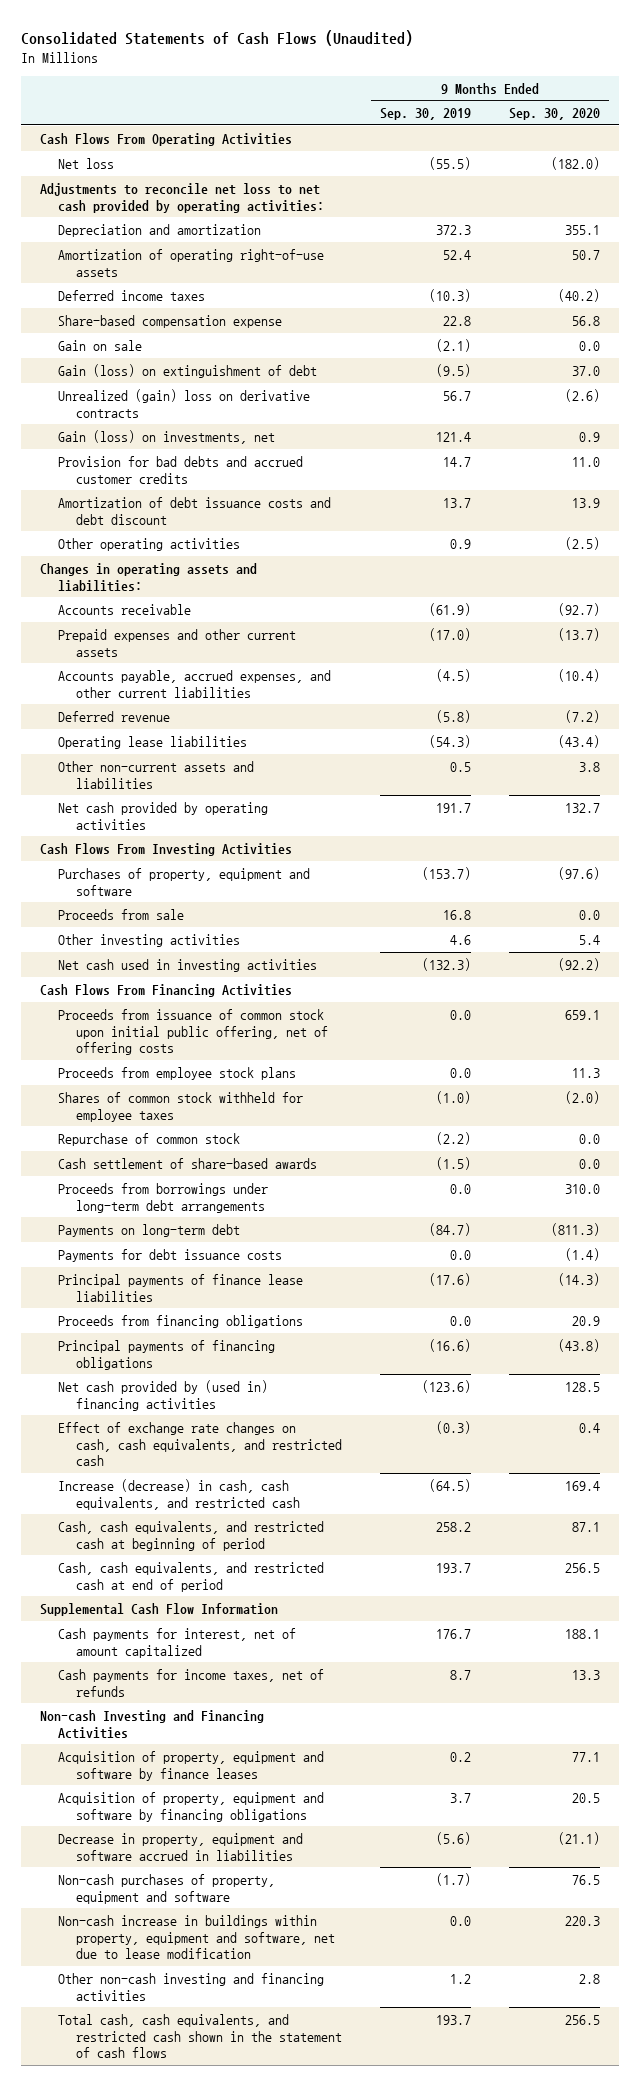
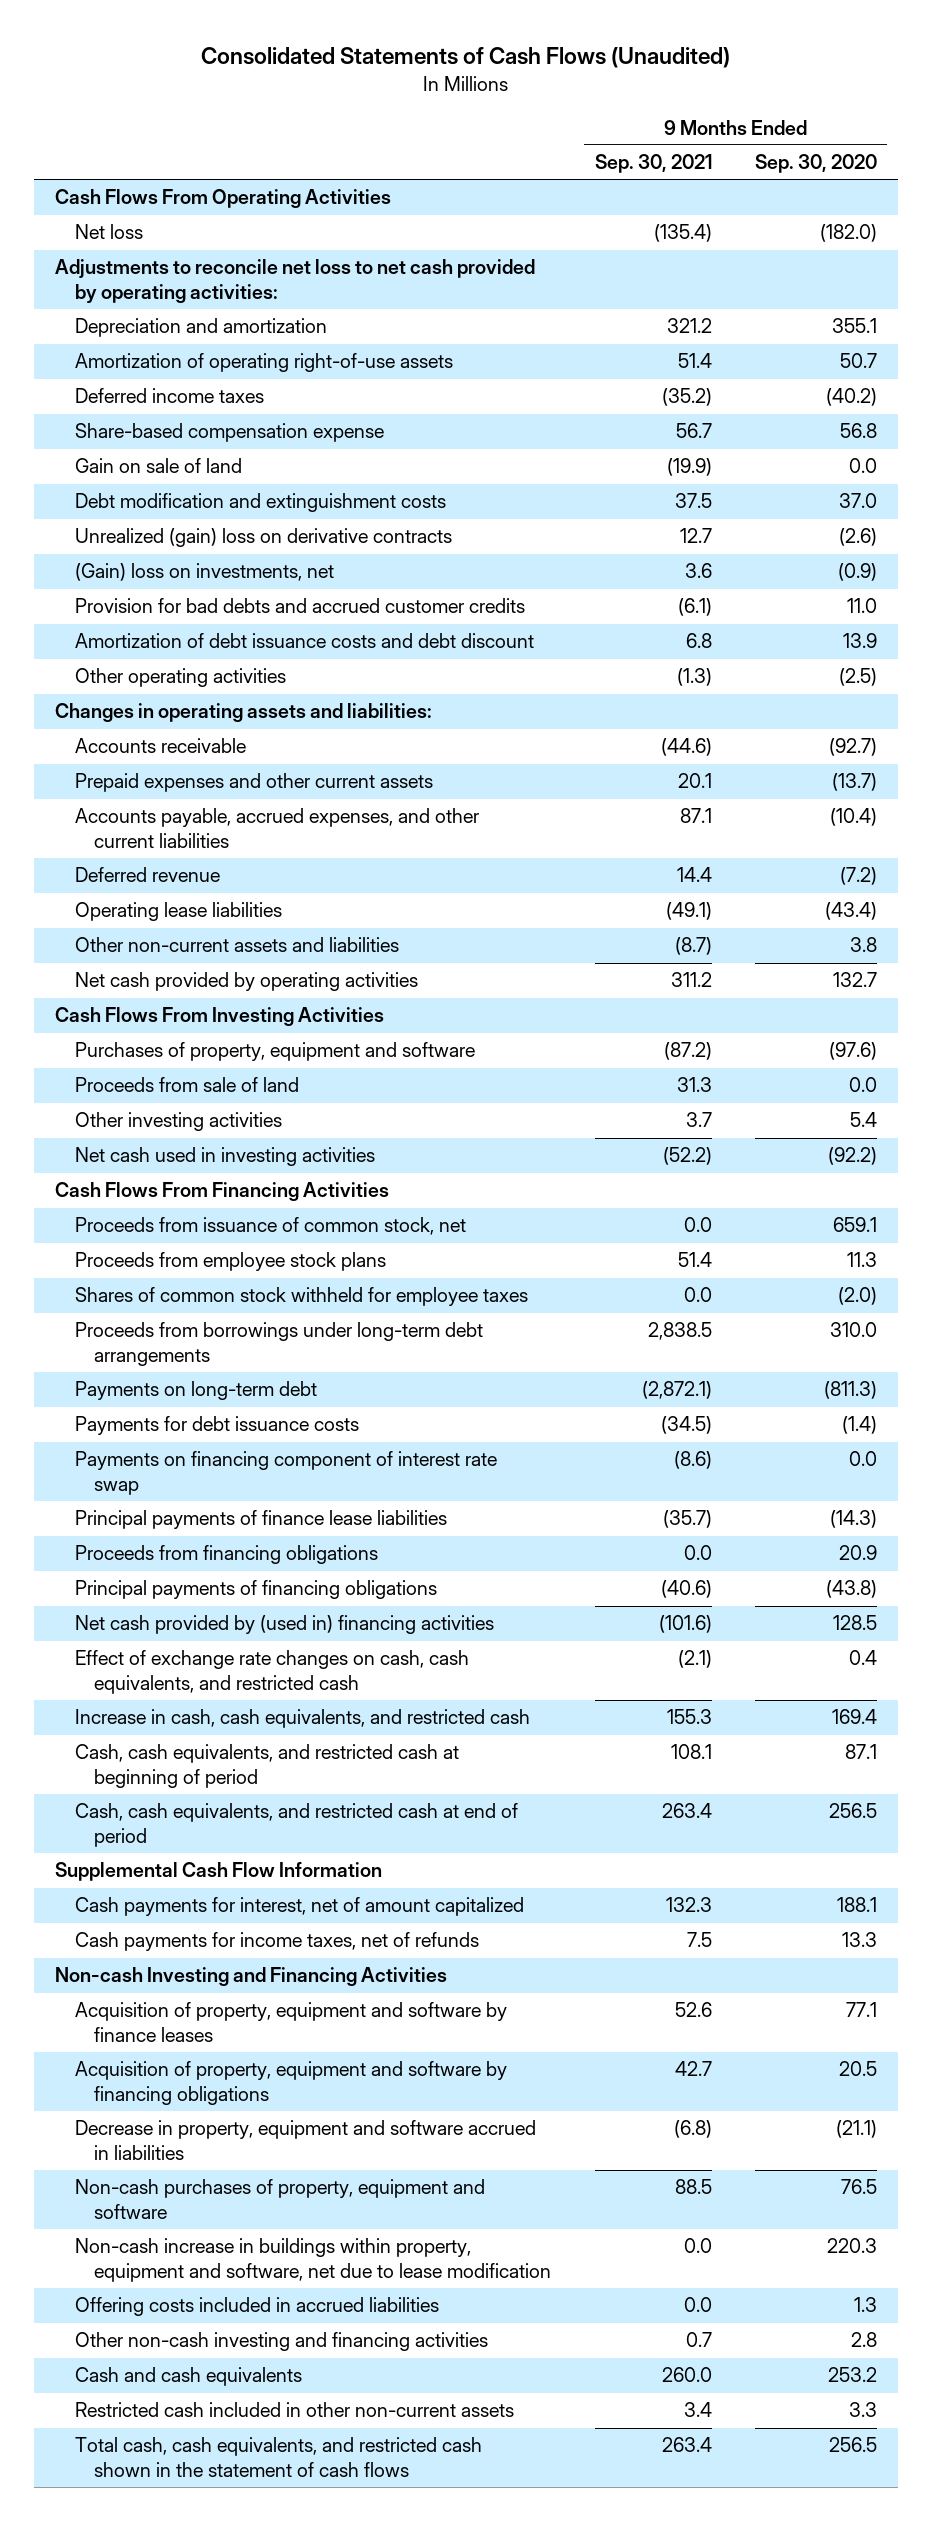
- | 9 Months Ended Sep. 30, 2019 | 9 Months Ended Sep. 30, 2020
+ | 9 Months Ended Sep. 30, 2021 | 9 Months Ended Sep. 30, 2020
- Gain on sale | (2.1) | 0.0
- Gain (loss) on extinguishment of debt | (9.5) | 37.0
+ Gain on sale of land | (19.9) | 0.0
+ Debt modification and extinguishment costs | 37.5 | 37.0
- Gain (loss) on investments, net | 121.4 | 0.9
+ (Gain) loss on investments, net | 3.6 | (0.9)
- Proceeds from sale | 16.8 | 0.0
+ Proceeds from sale of land | 31.3 | 0.0
- Proceeds from issuance of common stock upon initial public offering, net of offering costs | 0.0 | 659.1
+ Proceeds from issuance of common stock, net | 0.0 | 659.1
- Repurchase of common stock | (2.2) | 0.0
- Cash settlement of share-based awards | (1.5) | 0.0
+ Payments on financing component of interest rate swap | (8.6) | 0.0
- Increase (decrease) in cash, cash equivalents, and restricted cash | (64.5) | 169.4
+ Increase in cash, cash equivalents, and restricted cash | 155.3 | 169.4
+ Offering costs included in accrued liabilities | 0.0 | 1.3
+ Cash and cash equivalents | 260.0 | 253.2
+ Restricted cash included in other non-current assets | 3.4 | 3.3

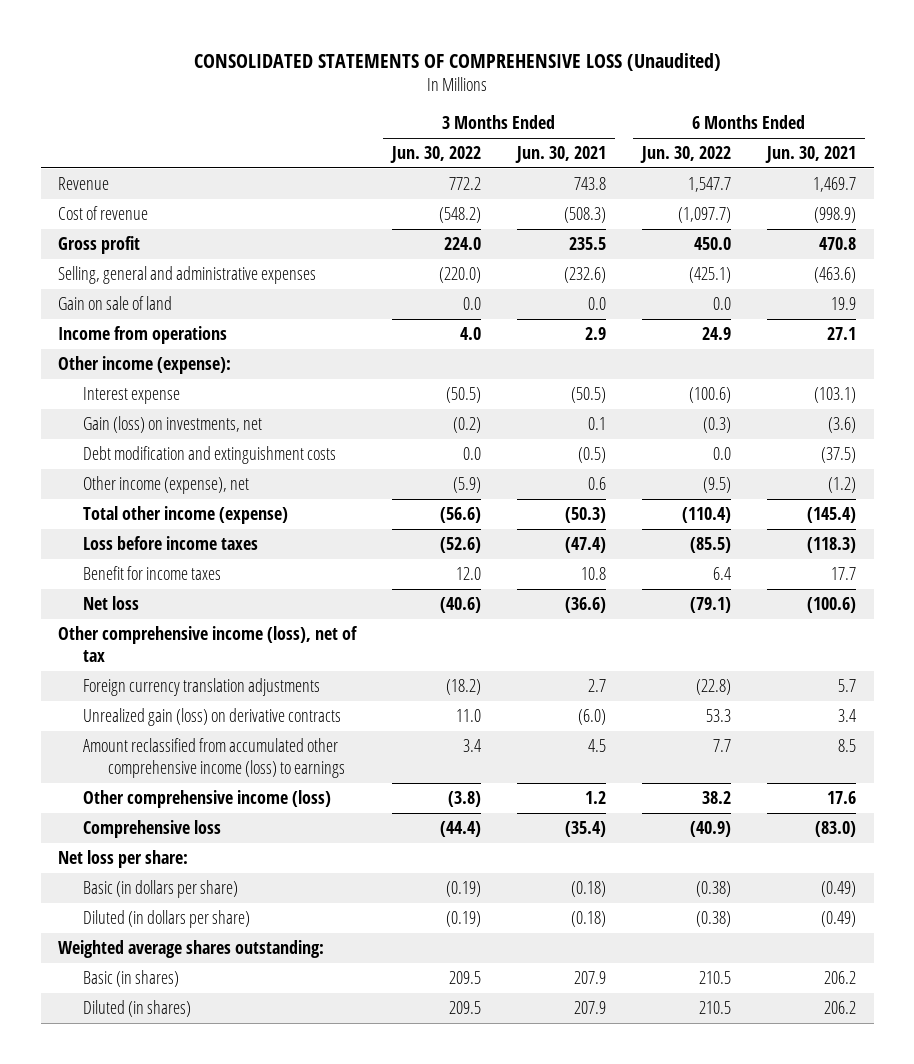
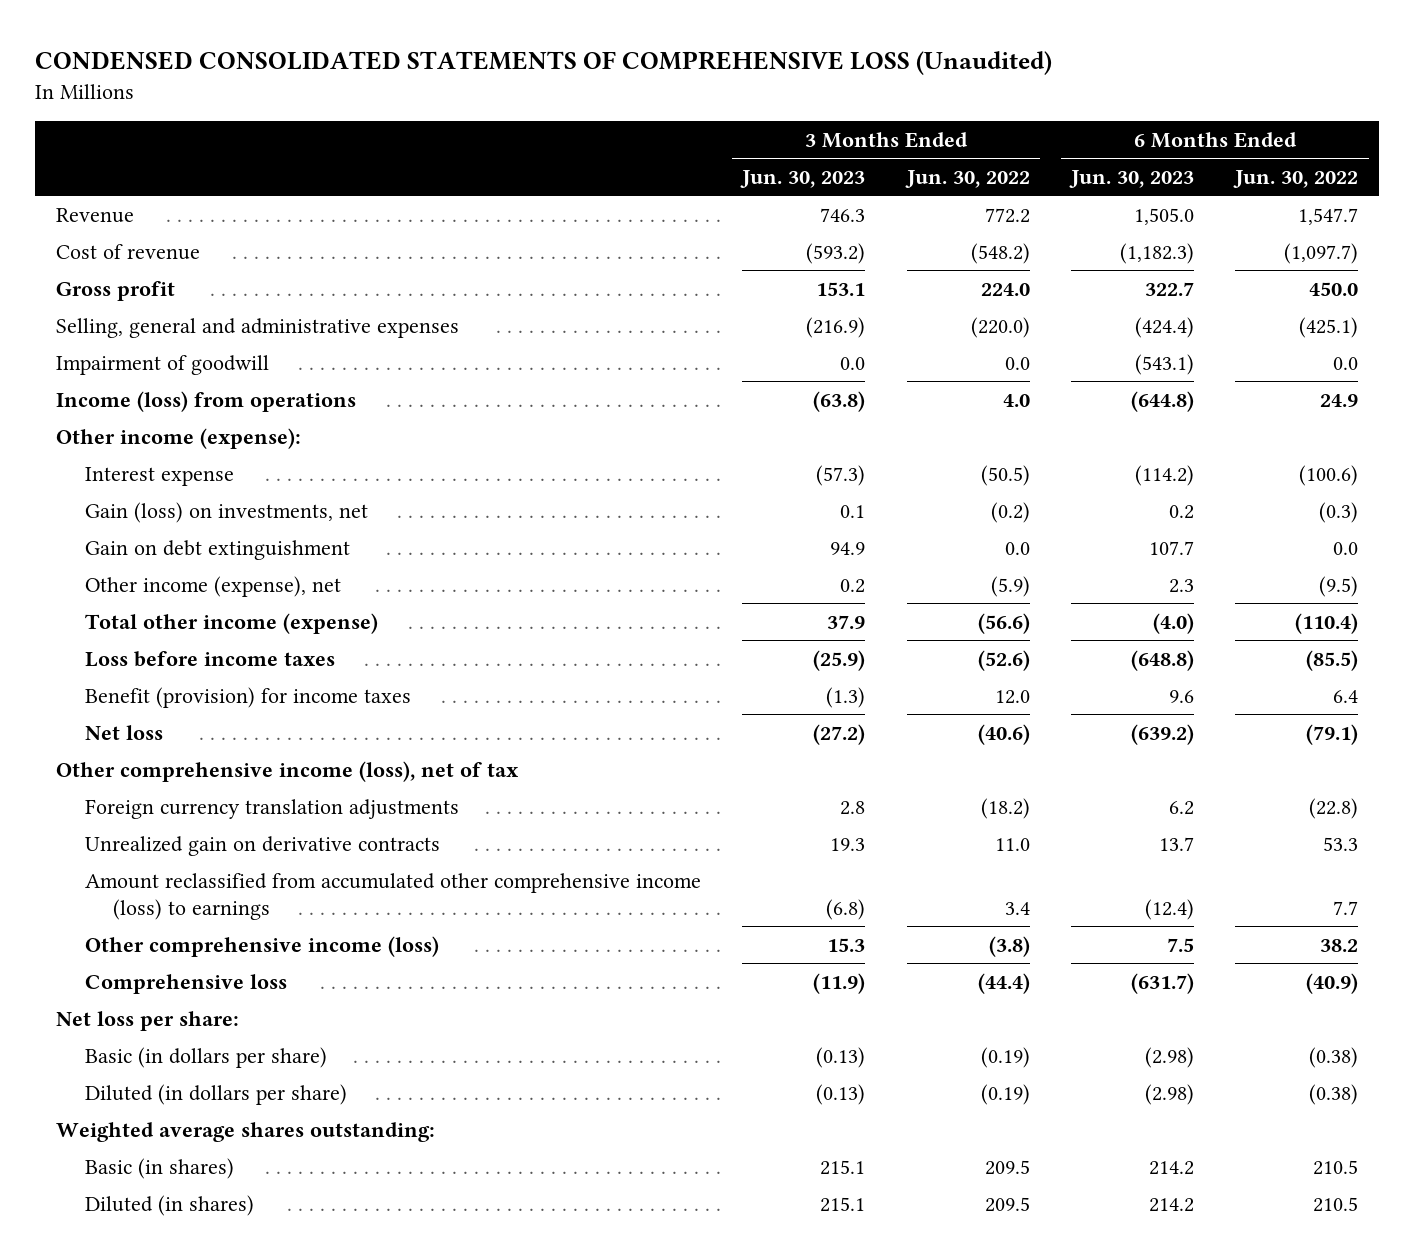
- CONSOLIDATED STATEMENTS OF COMPREHENSIVE LOSS (Unaudited)
+ CONDENSED CONSOLIDATED STATEMENTS OF COMPREHENSIVE LOSS (Unaudited)
- | 3 Months Ended Jun. 30, 2022 | 3 Months Ended Jun. 30, 2021 | 6 Months Ended Jun. 30, 2022 | 6 Months Ended Jun. 30, 2021
+ | 3 Months Ended Jun. 30, 2023 | 3 Months Ended Jun. 30, 2022 | 6 Months Ended Jun. 30, 2023 | 6 Months Ended Jun. 30, 2022
- Gain on sale of land | 0.0 | 0.0 | 0.0 | 19.9
- Income from operations | 4.0 | 2.9 | 24.9 | 27.1
+ Impairment of goodwill | 0.0 | 0.0 | (543.1) | 0.0
+ Income (loss) from operations | (63.8) | 4.0 | (644.8) | 24.9
- Debt modification and extinguishment costs | 0.0 | (0.5) | 0.0 | (37.5)
+ Gain on debt extinguishment | 94.9 | 0.0 | 107.7 | 0.0
- Benefit for income taxes | 12.0 | 10.8 | 6.4 | 17.7
+ Benefit (provision) for income taxes | (1.3) | 12.0 | 9.6 | 6.4
- Unrealized gain (loss) on derivative contracts | 11.0 | (6.0) | 53.3 | 3.4
+ Unrealized gain on derivative contracts | 19.3 | 11.0 | 13.7 | 53.3

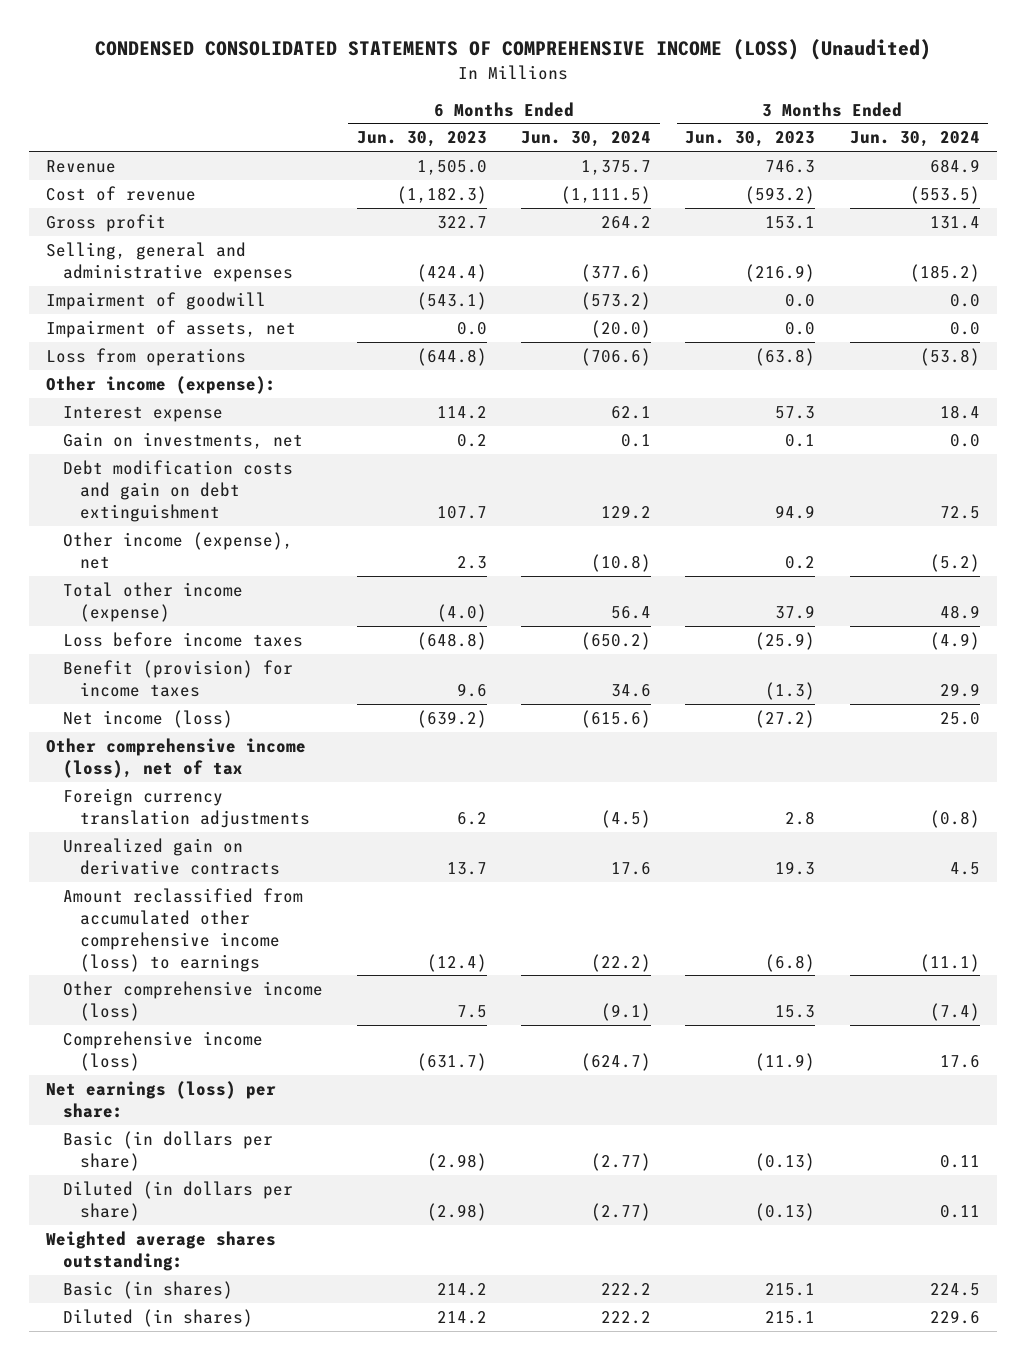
- CONDENSED CONSOLIDATED STATEMENTS OF COMPREHENSIVE LOSS (Unaudited)
+ CONDENSED CONSOLIDATED STATEMENTS OF COMPREHENSIVE INCOME (LOSS) (Unaudited)
- | 3 Months Ended Jun. 30, 2023 | 3 Months Ended Jun. 30, 2022 | 6 Months Ended Jun. 30, 2023 | 6 Months Ended Jun. 30, 2022
+ | 6 Months Ended Jun. 30, 2023 | 6 Months Ended Jun. 30, 2024 | 3 Months Ended Jun. 30, 2023 | 3 Months Ended Jun. 30, 2024
- Income (loss) from operations | (63.8) | 4.0 | (644.8) | 24.9
+ Impairment of assets, net | 0.0 | (20.0) | 0.0 | 0.0
+ Loss from operations | (644.8) | (706.6) | (63.8) | (53.8)
- Interest expense | (57.3) | (50.5) | (114.2) | (100.6)
- Gain (loss) on investments, net | 0.1 | (0.2) | 0.2 | (0.3)
- Gain on debt extinguishment | 94.9 | 0.0 | 107.7 | 0.0
+ Interest expense | 114.2 | 62.1 | 57.3 | 18.4
+ Gain on investments, net | 0.2 | 0.1 | 0.1 | 0.0
+ Debt modification costs and gain on debt extinguishment | 107.7 | 129.2 | 94.9 | 72.5
- Net loss | (27.2) | (40.6) | (639.2) | (79.1)
+ Net income (loss) | (639.2) | (615.6) | (27.2) | 25.0
- Comprehensive loss | (11.9) | (44.4) | (631.7) | (40.9)
- Net loss per share:
+ Comprehensive income (loss) | (631.7) | (624.7) | (11.9) | 17.6
+ Net earnings (loss) per share:

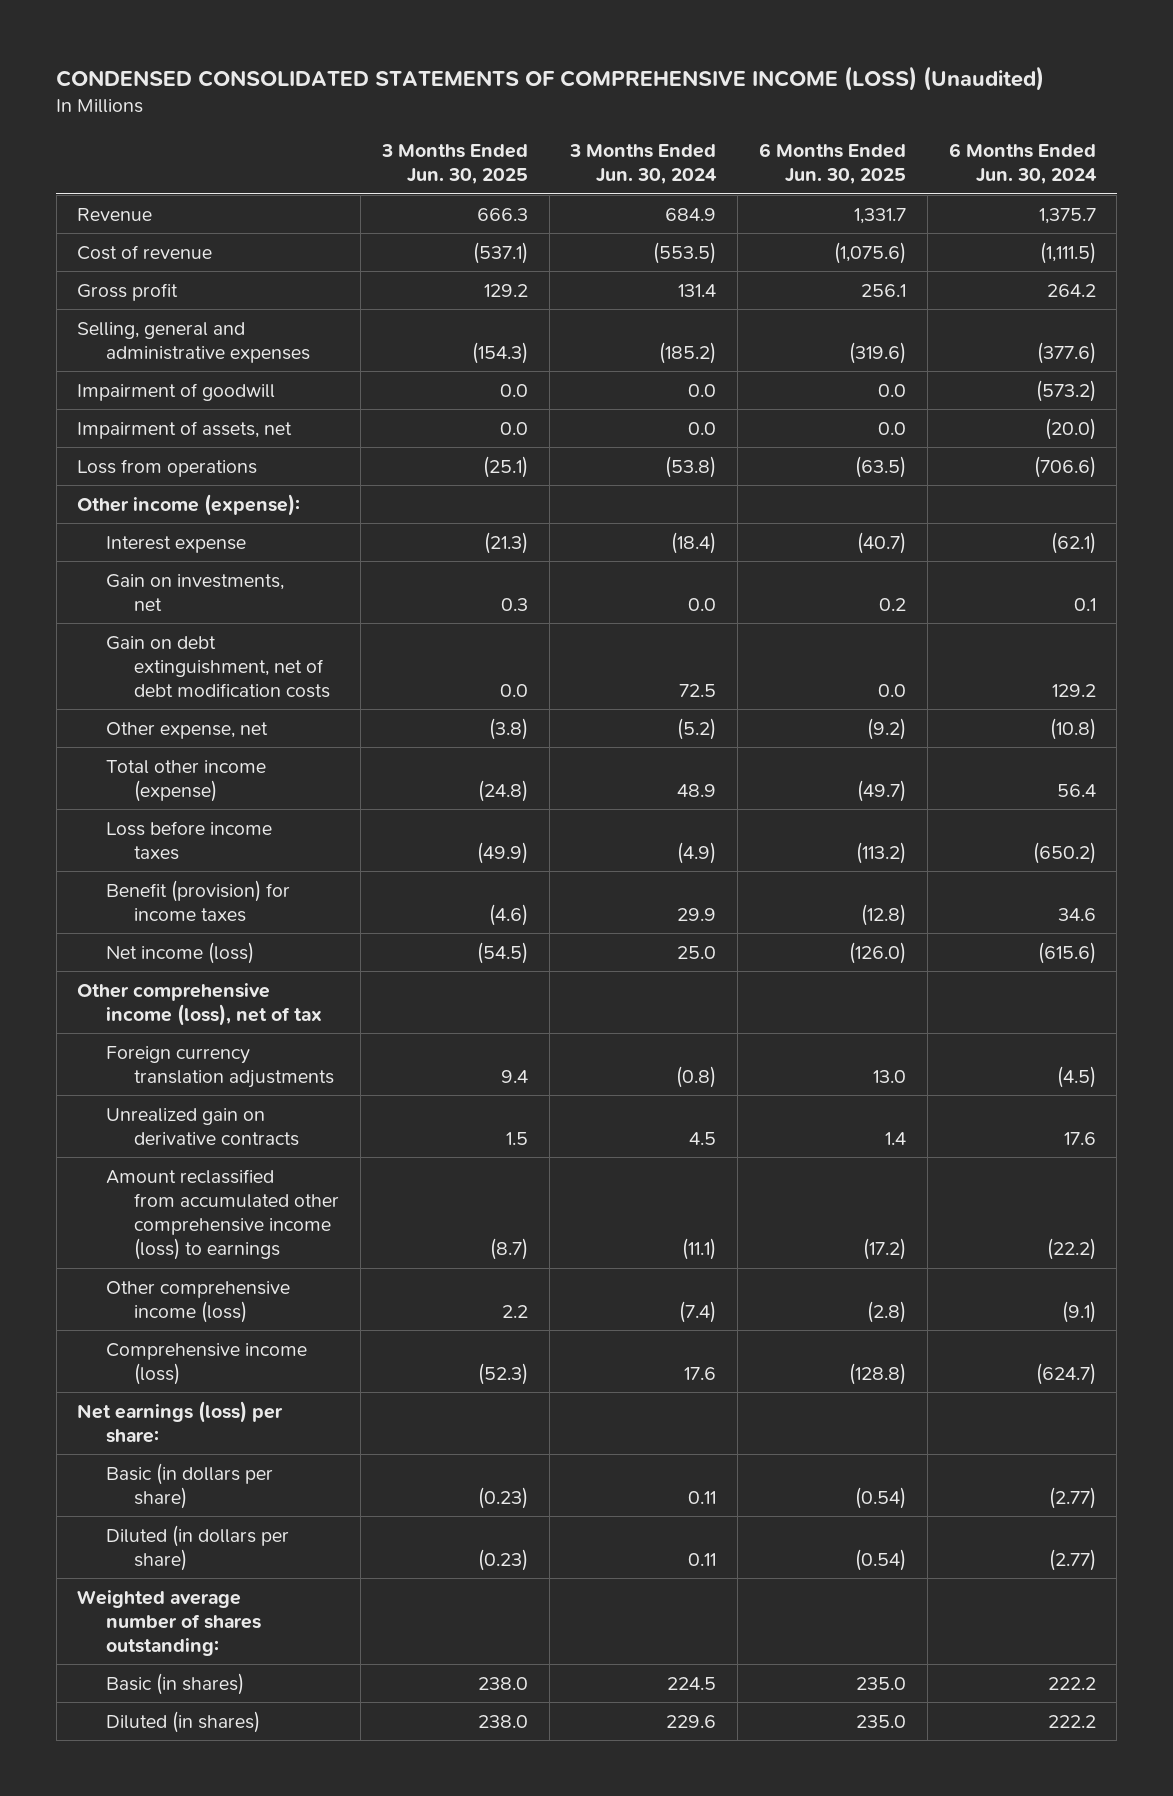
- | 6 Months Ended Jun. 30, 2023 | 6 Months Ended Jun. 30, 2024 | 3 Months Ended Jun. 30, 2023 | 3 Months Ended Jun. 30, 2024
+ | 3 Months Ended Jun. 30, 2025 | 3 Months Ended Jun. 30, 2024 | 6 Months Ended Jun. 30, 2025 | 6 Months Ended Jun. 30, 2024
- Interest expense | 114.2 | 62.1 | 57.3 | 18.4
+ Interest expense | (21.3) | (18.4) | (40.7) | (62.1)
- Debt modification costs and gain on debt extinguishment | 107.7 | 129.2 | 94.9 | 72.5
- Other income (expense), net | 2.3 | (10.8) | 0.2 | (5.2)
+ Gain on debt extinguishment, net of debt modification costs | 0.0 | 72.5 | 0.0 | 129.2
+ Other expense, net | (3.8) | (5.2) | (9.2) | (10.8)
- Weighted average shares outstanding:
+ Weighted average number of shares outstanding:

